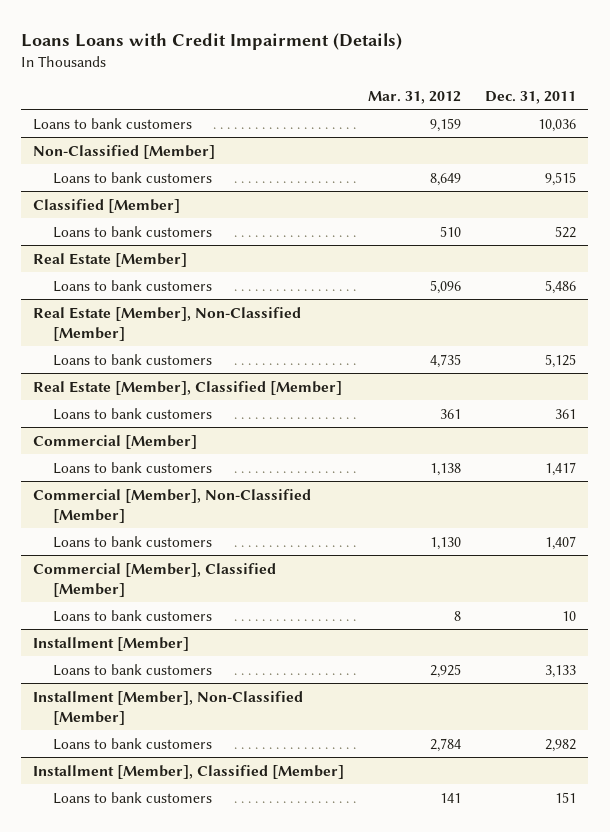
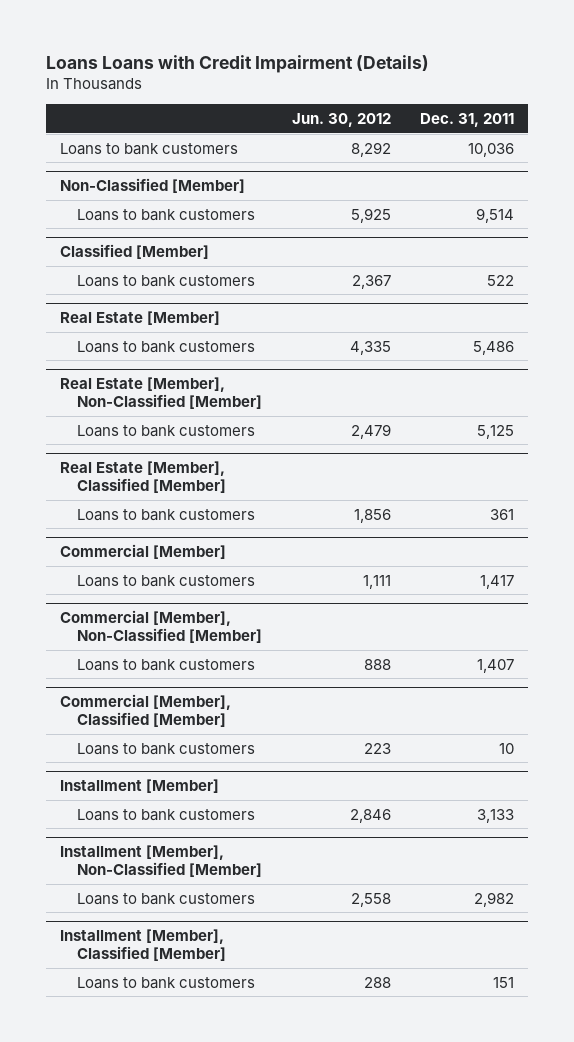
- | Mar. 31, 2012 | Dec. 31, 2011
+ | Jun. 30, 2012 | Dec. 31, 2011
@ Non-Classified [Member]
- Loans to bank customers | 8,649 | 9,515
+ Loans to bank customers | 5,925 | 9,514

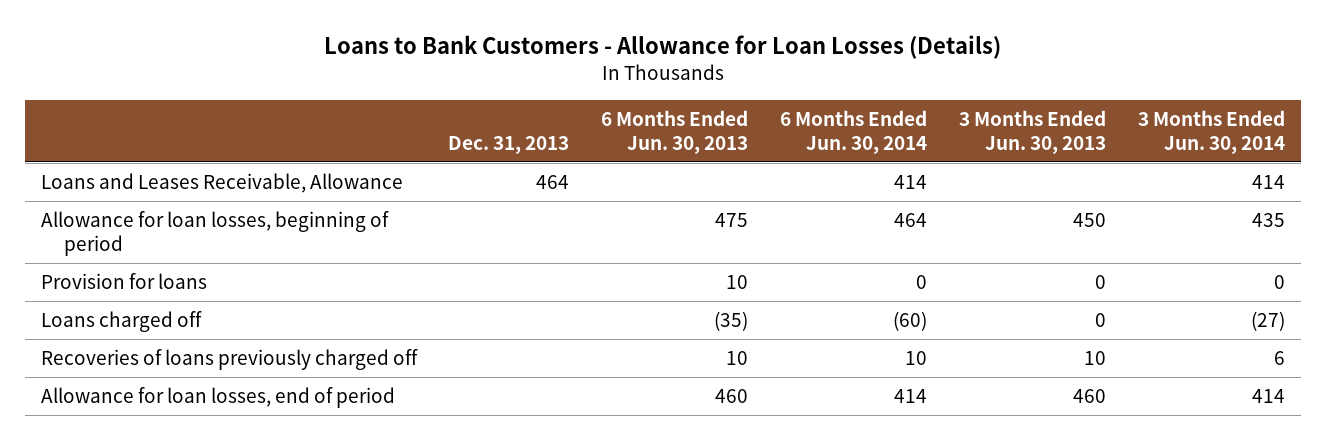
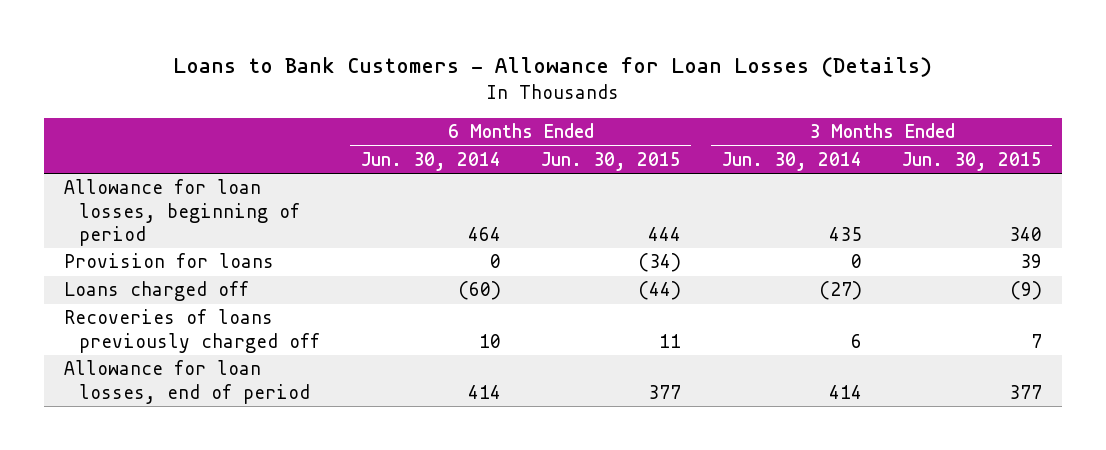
- | Dec. 31, 2013 | 6 Months Ended Jun. 30, 2013 | 6 Months Ended Jun. 30, 2014 | 3 Months Ended Jun. 30, 2013 | 3 Months Ended Jun. 30, 2014
+ | 6 Months Ended Jun. 30, 2014 | 6 Months Ended Jun. 30, 2015 | 3 Months Ended Jun. 30, 2014 | 3 Months Ended Jun. 30, 2015
- Loans and Leases Receivable, Allowance | 464 | | 414 | | 414

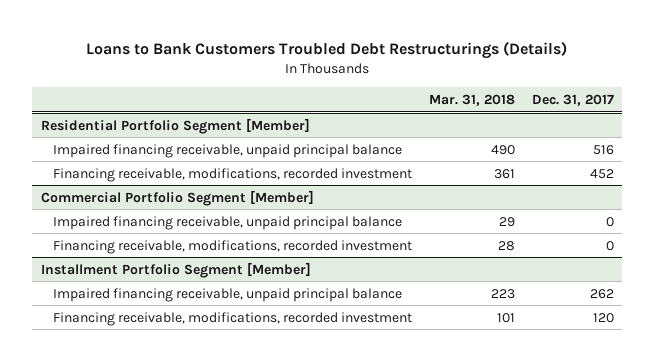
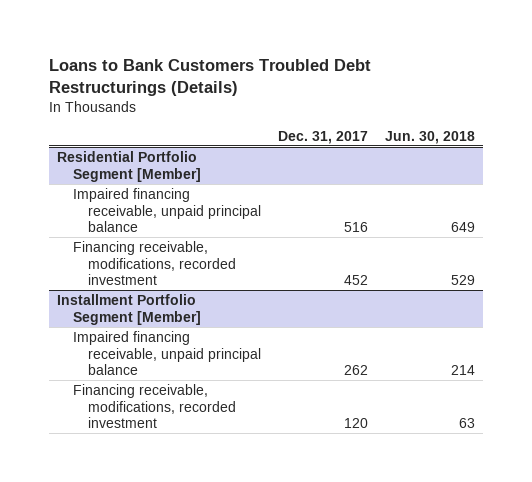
- | Mar. 31, 2018 | Dec. 31, 2017
+ | Dec. 31, 2017 | Jun. 30, 2018
- Commercial Portfolio Segment [Member]
- Impaired financing receivable, unpaid principal balance | 29 | 0
- Financing receivable, modifications, recorded investment | 28 | 0

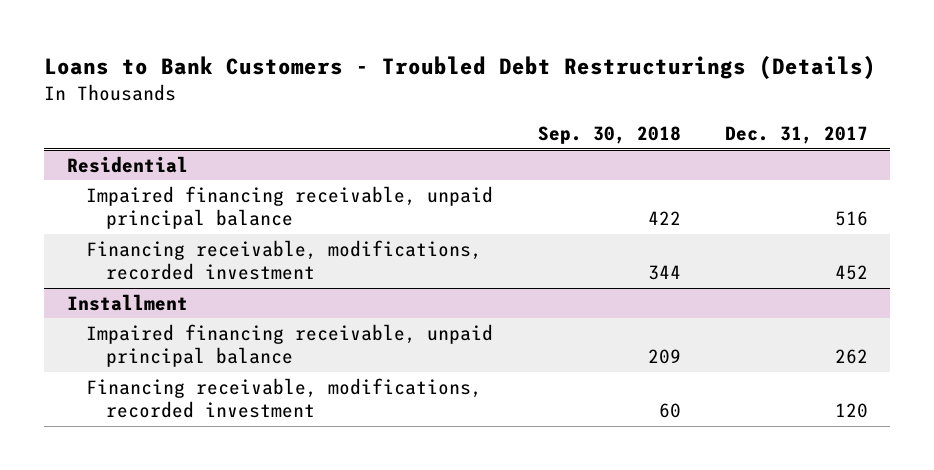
- Loans to Bank Customers Troubled Debt Restructurings (Details)
+ Loans to Bank Customers - Troubled Debt Restructurings (Details)
- | Dec. 31, 2017 | Jun. 30, 2018
+ | Sep. 30, 2018 | Dec. 31, 2017
- Residential Portfolio Segment [Member]
+ Residential
- Installment Portfolio Segment [Member]
+ Installment

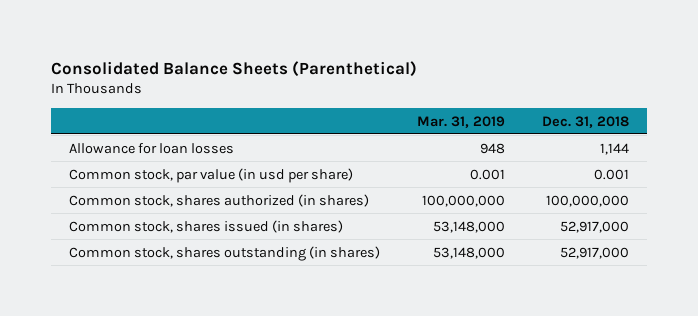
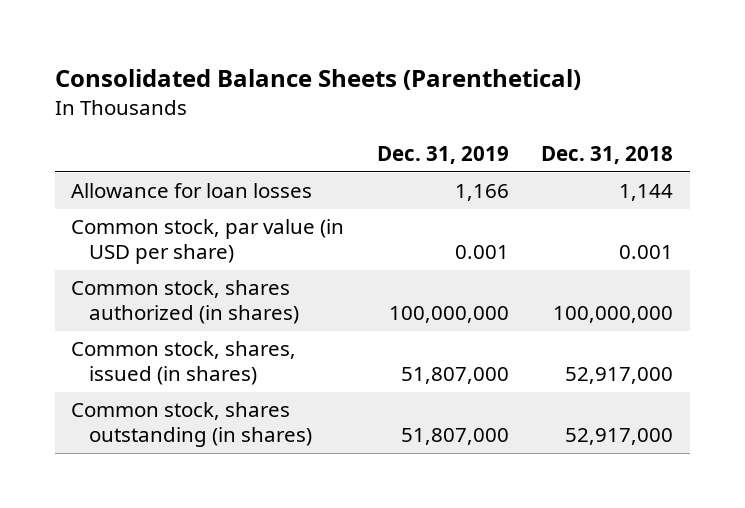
- | Mar. 31, 2019 | Dec. 31, 2018
+ | Dec. 31, 2019 | Dec. 31, 2018
- Common stock, par value (in usd per share) | 0.001 | 0.001
+ Common stock, par value (in USD per share) | 0.001 | 0.001
- Common stock, shares issued (in shares) | 53,148,000 | 52,917,000
+ Common stock, shares, issued (in shares) | 51,807,000 | 52,917,000

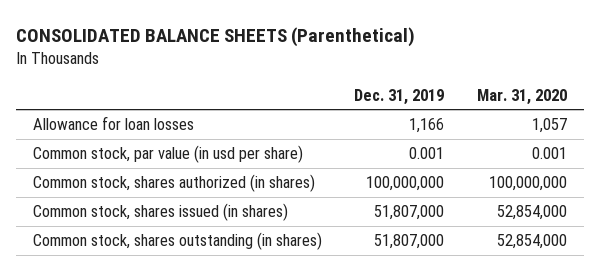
- Consolidated Balance Sheets (Parenthetical)
+ CONSOLIDATED BALANCE SHEETS (Parenthetical)
- | Dec. 31, 2019 | Dec. 31, 2018
+ | Dec. 31, 2019 | Mar. 31, 2020
- Common stock, par value (in USD per share) | 0.001 | 0.001
+ Common stock, par value (in usd per share) | 0.001 | 0.001
- Common stock, shares, issued (in shares) | 51,807,000 | 52,917,000
+ Common stock, shares issued (in shares) | 51,807,000 | 52,854,000

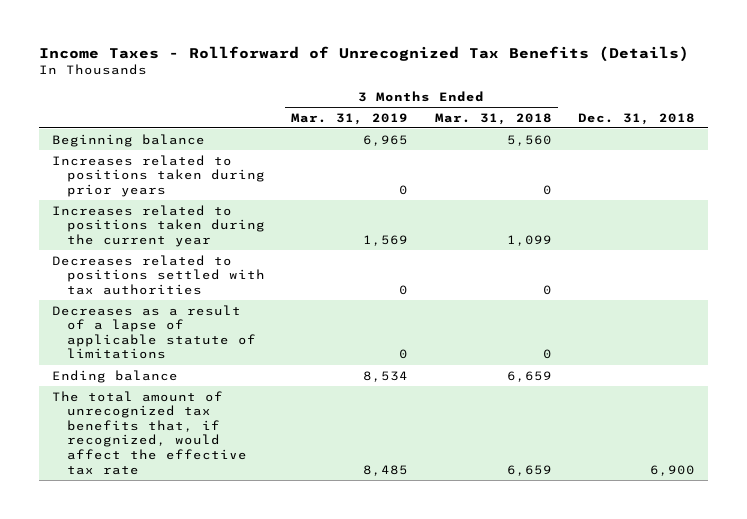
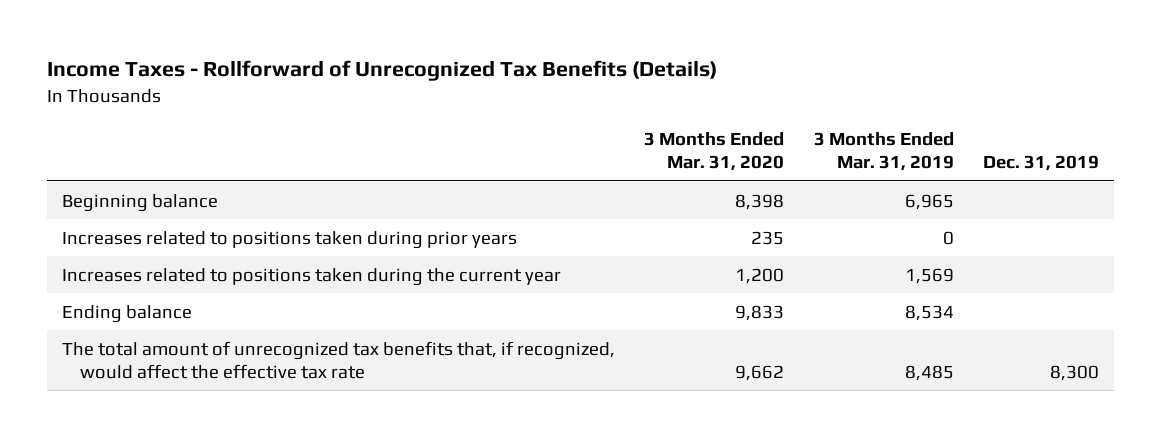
- | 3 Months Ended Mar. 31, 2019 | 3 Months Ended Mar. 31, 2018 | Dec. 31, 2018
+ | 3 Months Ended Mar. 31, 2020 | 3 Months Ended Mar. 31, 2019 | Dec. 31, 2019
- Decreases related to positions settled with tax authorities | 0 | 0 |
- Decreases as a result of a lapse of applicable statute of limitations | 0 | 0 |

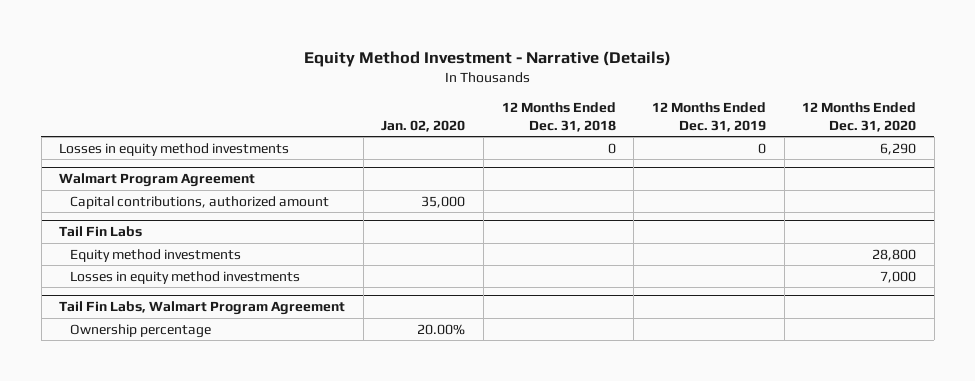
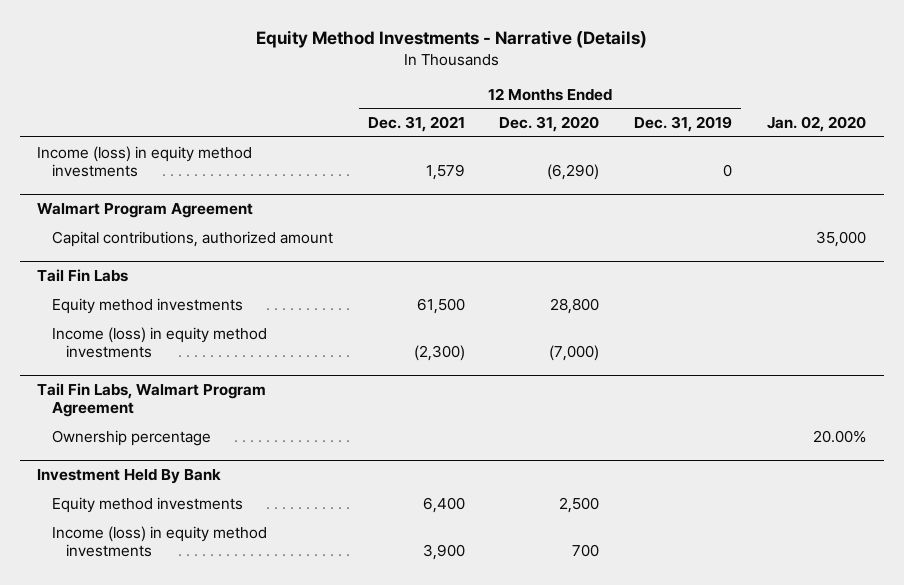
- Equity Method Investment - Narrative (Details)
+ Equity Method Investments - Narrative (Details)
- | Jan. 02, 2020 | 12 Months Ended Dec. 31, 2018 | 12 Months Ended Dec. 31, 2019 | 12 Months Ended Dec. 31, 2020
+ | 12 Months Ended Dec. 31, 2021 | 12 Months Ended Dec. 31, 2020 | 12 Months Ended Dec. 31, 2019 | Jan. 02, 2020
- Losses in equity method investments | | 0 | 0 | 6,290
+ Income (loss) in equity method investments | 1,579 | (6,290) | 0 |
@ Tail Fin Labs
- Losses in equity method investments | | | | 7,000
+ Income (loss) in equity method investments | (2,300) | (7,000) | |
+ Investment Held By Bank
+ Equity method investments | 6,400 | 2,500 | |
+ Income (loss) in equity method investments | 3,900 | 700 | |

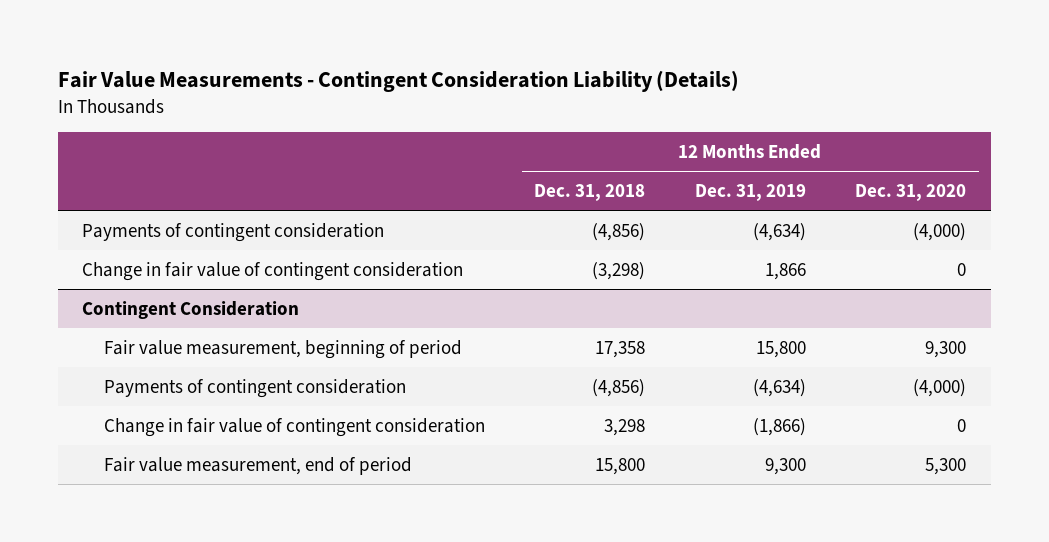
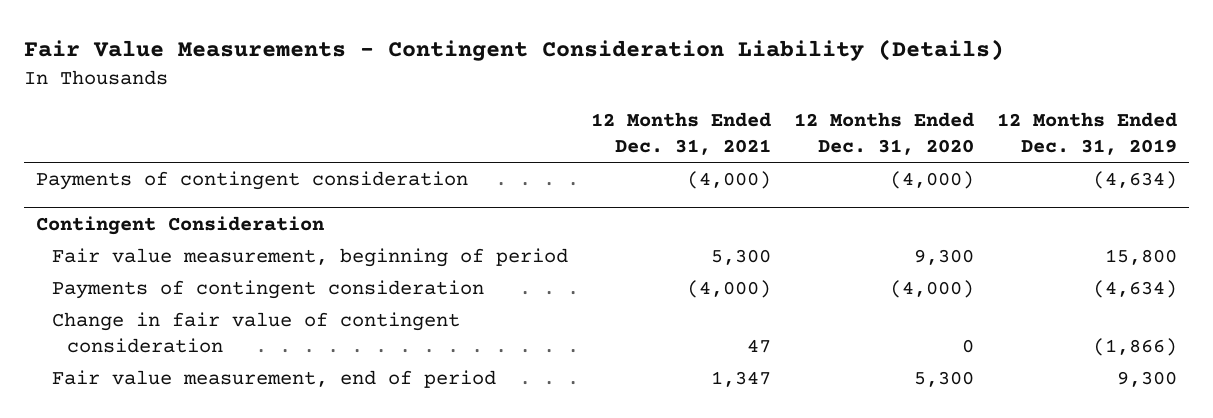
- | 12 Months Ended Dec. 31, 2018 | 12 Months Ended Dec. 31, 2019 | 12 Months Ended Dec. 31, 2020
+ | 12 Months Ended Dec. 31, 2021 | 12 Months Ended Dec. 31, 2020 | 12 Months Ended Dec. 31, 2019
- Change in fair value of contingent consideration | (3,298) | 1,866 | 0

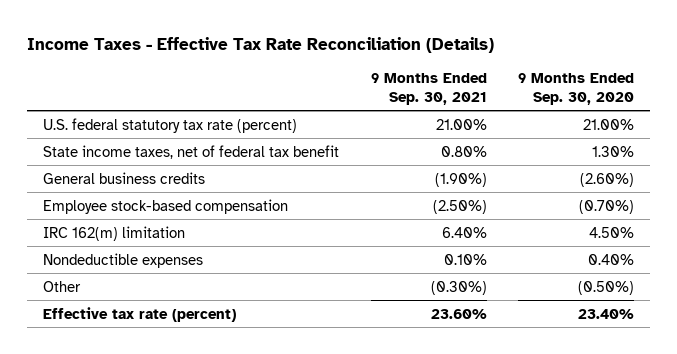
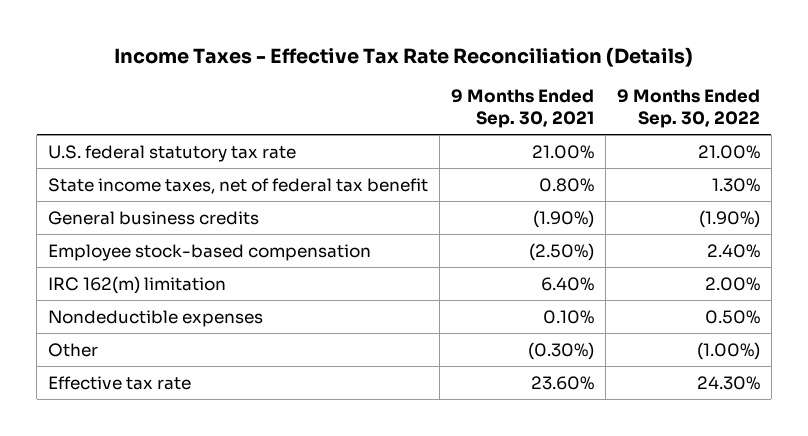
- | 9 Months Ended Sep. 30, 2021 | 9 Months Ended Sep. 30, 2020
+ | 9 Months Ended Sep. 30, 2021 | 9 Months Ended Sep. 30, 2022
- U.S. federal statutory tax rate (percent) | 21.00% | 21.00%
+ U.S. federal statutory tax rate | 21.00% | 21.00%
- Effective tax rate (percent) | 23.60% | 23.40%
+ Effective tax rate | 23.60% | 24.30%

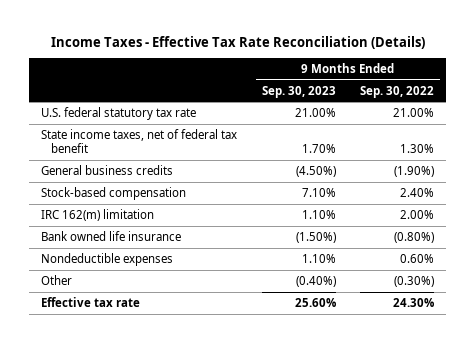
- | 9 Months Ended Sep. 30, 2021 | 9 Months Ended Sep. 30, 2022
+ | 9 Months Ended Sep. 30, 2023 | 9 Months Ended Sep. 30, 2022
- Employee stock-based compensation | (2.50%) | 2.40%
+ Stock-based compensation | 7.10% | 2.40%
- Nondeductible expenses | 0.10% | 0.50%
- Other | (0.30%) | (1.00%)
+ Bank owned life insurance | (1.50%) | (0.80%)
+ Nondeductible expenses | 1.10% | 0.60%
+ Other | (0.40%) | (0.30%)

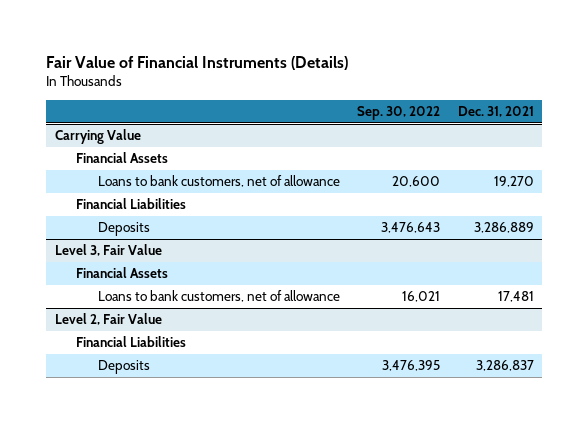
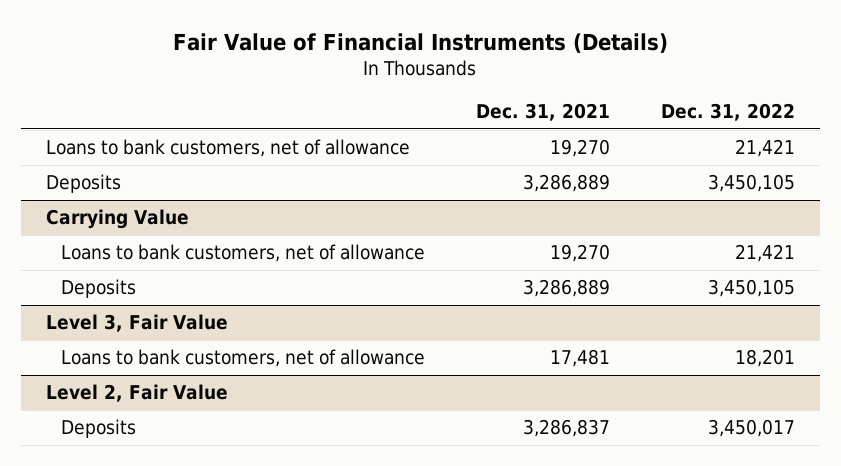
- | Sep. 30, 2022 | Dec. 31, 2021
+ | Dec. 31, 2021 | Dec. 31, 2022
+ Loans to bank customers, net of allowance | 19,270 | 21,421
+ Deposits | 3,286,889 | 3,450,105
@ Carrying Value
- Financial Assets
- Financial Liabilities
@ Level 3, Fair Value
- Financial Assets
@ Level 2, Fair Value
- Financial Liabilities

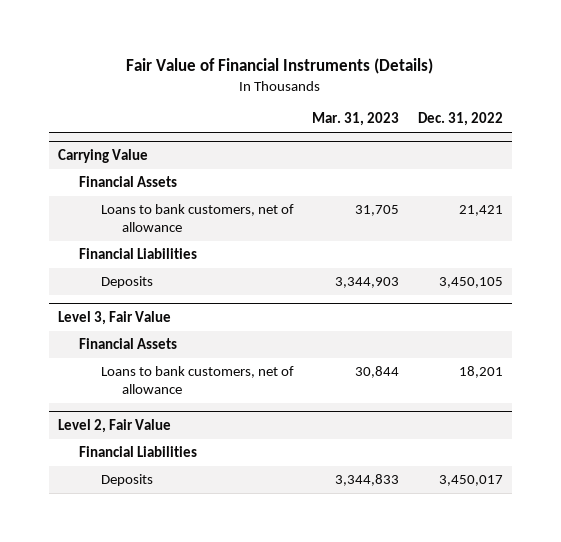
- | Dec. 31, 2021 | Dec. 31, 2022
+ | Mar. 31, 2023 | Dec. 31, 2022
- Loans to bank customers, net of allowance | 19,270 | 21,421
- Deposits | 3,286,889 | 3,450,105
@ Carrying Value
+ Financial Assets
+ Financial Liabilities
@ Level 3, Fair Value
+ Financial Assets
@ Level 2, Fair Value
+ Financial Liabilities

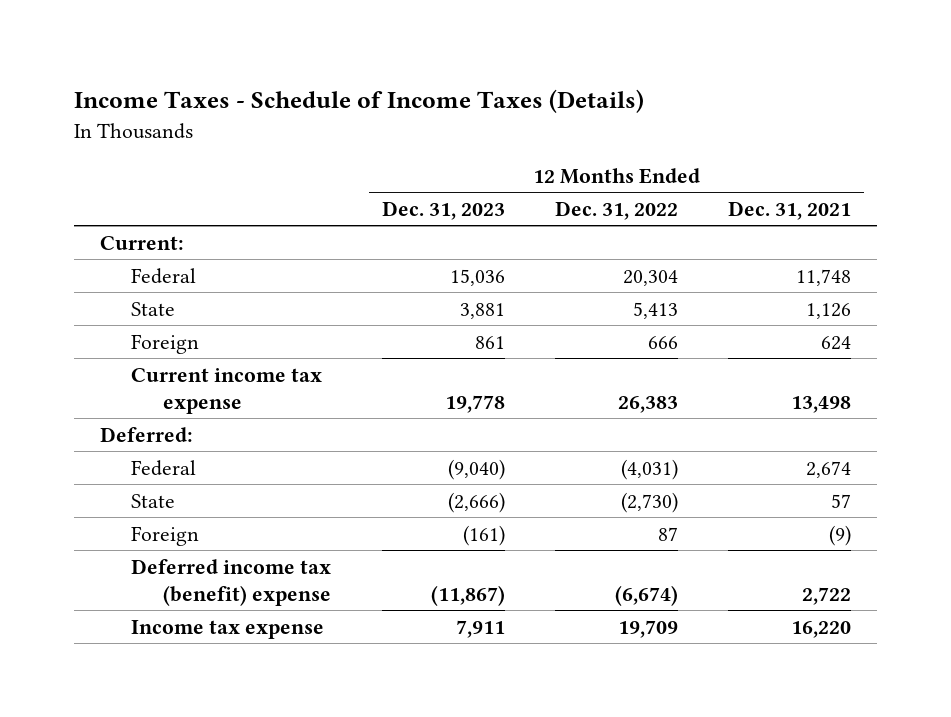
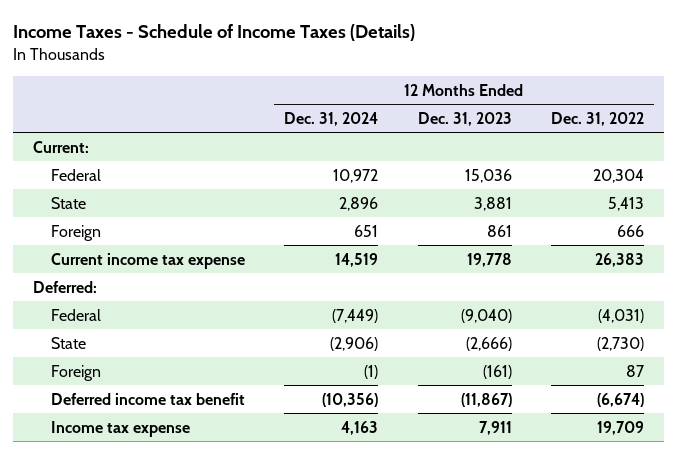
- | 12 Months Ended Dec. 31, 2023 | 12 Months Ended Dec. 31, 2022 | 12 Months Ended Dec. 31, 2021
+ | 12 Months Ended Dec. 31, 2024 | 12 Months Ended Dec. 31, 2023 | 12 Months Ended Dec. 31, 2022
- Deferred income tax (benefit) expense | (11,867) | (6,674) | 2,722
+ Deferred income tax benefit | (10,356) | (11,867) | (6,674)

